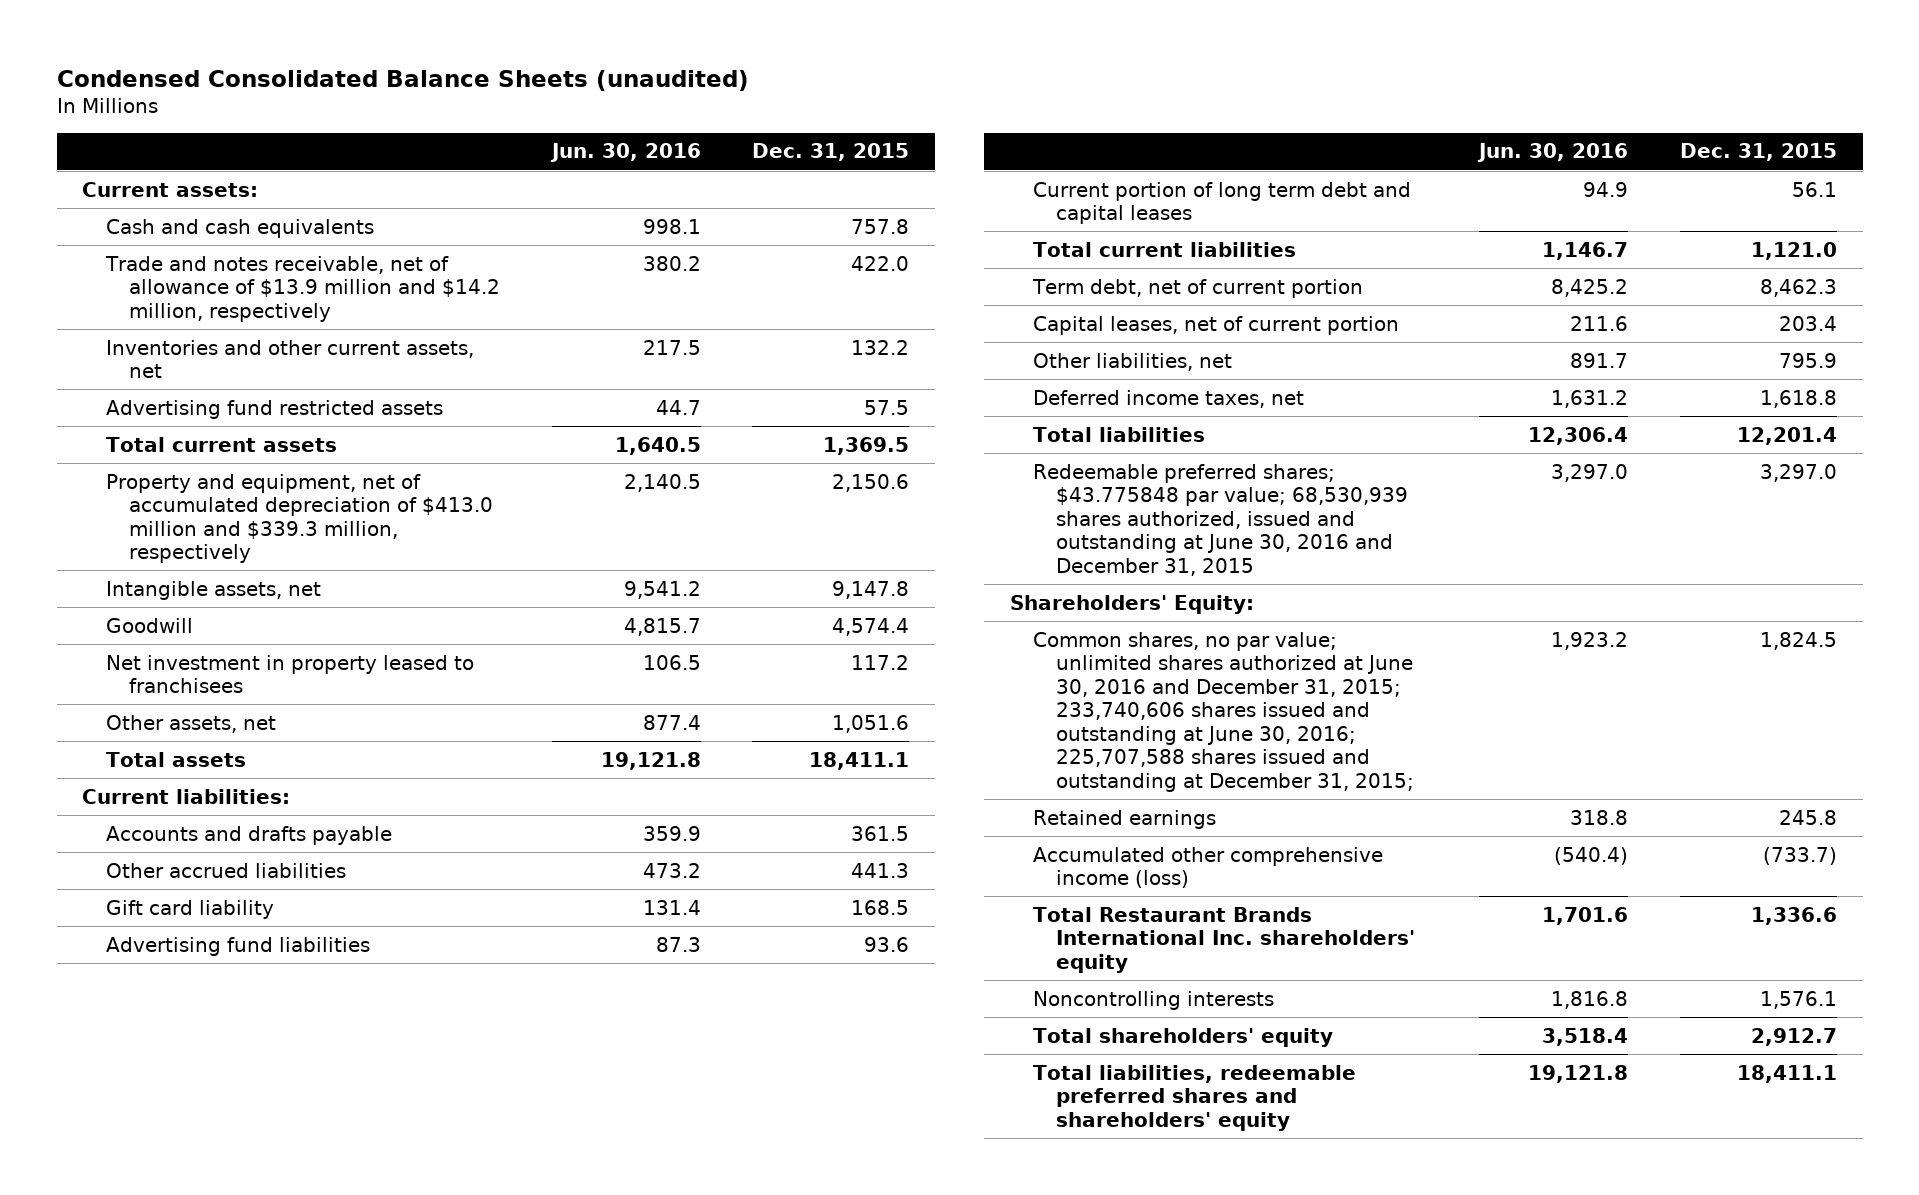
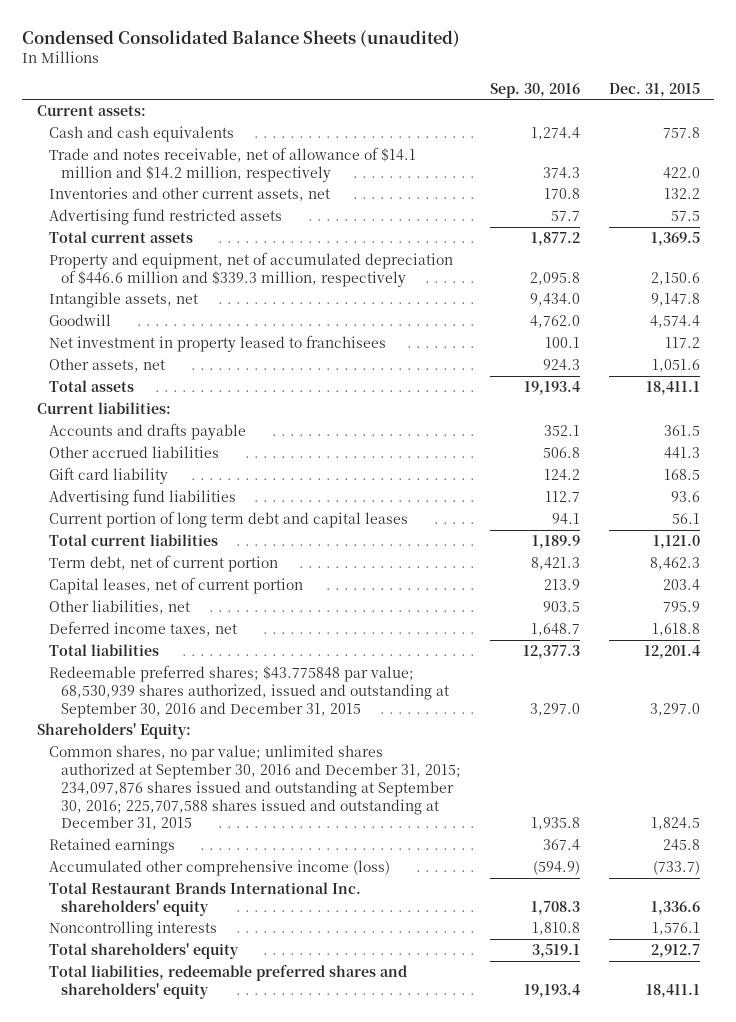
- | Jun. 30, 2016 | Dec. 31, 2015
+ | Sep. 30, 2016 | Dec. 31, 2015
- Trade and notes receivable, net of allowance of $13.9 million and $14.2 million, respectively | 380.2 | 422.0
+ Trade and notes receivable, net of allowance of $14.1 million and $14.2 million, respectively | 374.3 | 422.0
- Property and equipment, net of accumulated depreciation of $413.0 million and $339.3 million, respectively | 2,140.5 | 2,150.6
+ Property and equipment, net of accumulated depreciation of $446.6 million and $339.3 million, respectively | 2,095.8 | 2,150.6
- Redeemable preferred shares; $43.775848 par value; 68,530,939 shares authorized, issued and outstanding at June 30, 2016 and December 31, 2015 | 3,297.0 | 3,297.0
+ Redeemable preferred shares; $43.775848 par value; 68,530,939 shares authorized, issued and outstanding at September 30, 2016 and December 31, 2015 | 3,297.0 | 3,297.0
- Common shares, no par value; unlimited shares authorized at June 30, 2016 and December 31, 2015; 233,740,606 shares issued and outstanding at June 30, 2016; 225,707,588 shares issued and outstanding at December 31, 2015; | 1,923.2 | 1,824.5
+ Common shares, no par value; unlimited shares authorized at September 30, 2016 and December 31, 2015; 234,097,876 shares issued and outstanding at September 30, 2016; 225,707,588 shares issued and outstanding at December 31, 2015 | 1,935.8 | 1,824.5

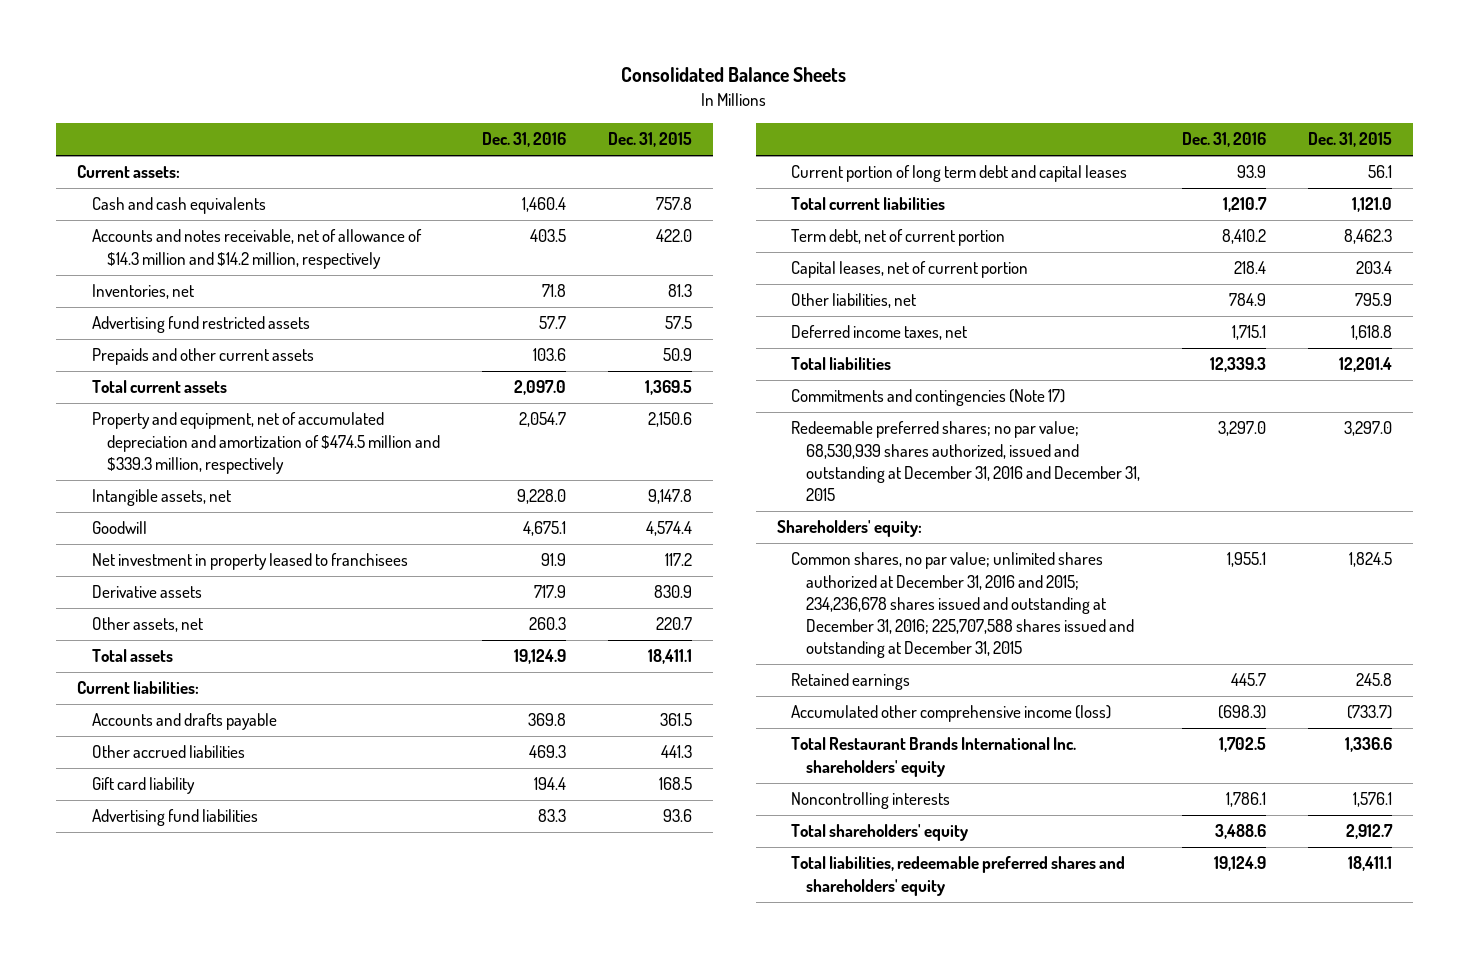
- Condensed Consolidated Balance Sheets (unaudited)
+ Consolidated Balance Sheets
- | Sep. 30, 2016 | Dec. 31, 2015
+ | Dec. 31, 2016 | Dec. 31, 2015
- Trade and notes receivable, net of allowance of $14.1 million and $14.2 million, respectively | 374.3 | 422.0
- Inventories and other current assets, net | 170.8 | 132.2
+ Accounts and notes receivable, net of allowance of $14.3 million and $14.2 million, respectively | 403.5 | 422.0
+ Inventories, net | 71.8 | 81.3
+ Prepaids and other current assets | 103.6 | 50.9
- Property and equipment, net of accumulated depreciation of $446.6 million and $339.3 million, respectively | 2,095.8 | 2,150.6
+ Property and equipment, net of accumulated depreciation and amortization of $474.5 million and $339.3 million, respectively | 2,054.7 | 2,150.6
- Other assets, net | 924.3 | 1,051.6
+ Derivative assets | 717.9 | 830.9
+ Other assets, net | 260.3 | 220.7
- Redeemable preferred shares; $43.775848 par value; 68,530,939 shares authorized, issued and outstanding at September 30, 2016 and December 31, 2015 | 3,297.0 | 3,297.0
- Shareholders' Equity:
- Common shares, no par value; unlimited shares authorized at September 30, 2016 and December 31, 2015; 234,097,876 shares issued and outstanding at September 30, 2016; 225,707,588 shares issued and outstanding at December 31, 2015 | 1,935.8 | 1,824.5
+ Commitments and contingencies (Note 17)
+ Redeemable preferred shares; no par value; 68,530,939 shares authorized, issued and outstanding at December 31, 2016 and December 31, 2015 | 3,297.0 | 3,297.0
+ Shareholders' equity:
+ Common shares, no par value; unlimited shares authorized at December 31, 2016 and 2015; 234,236,678 shares issued and outstanding at December 31, 2016; 225,707,588 shares issued and outstanding at December 31, 2015 | 1,955.1 | 1,824.5

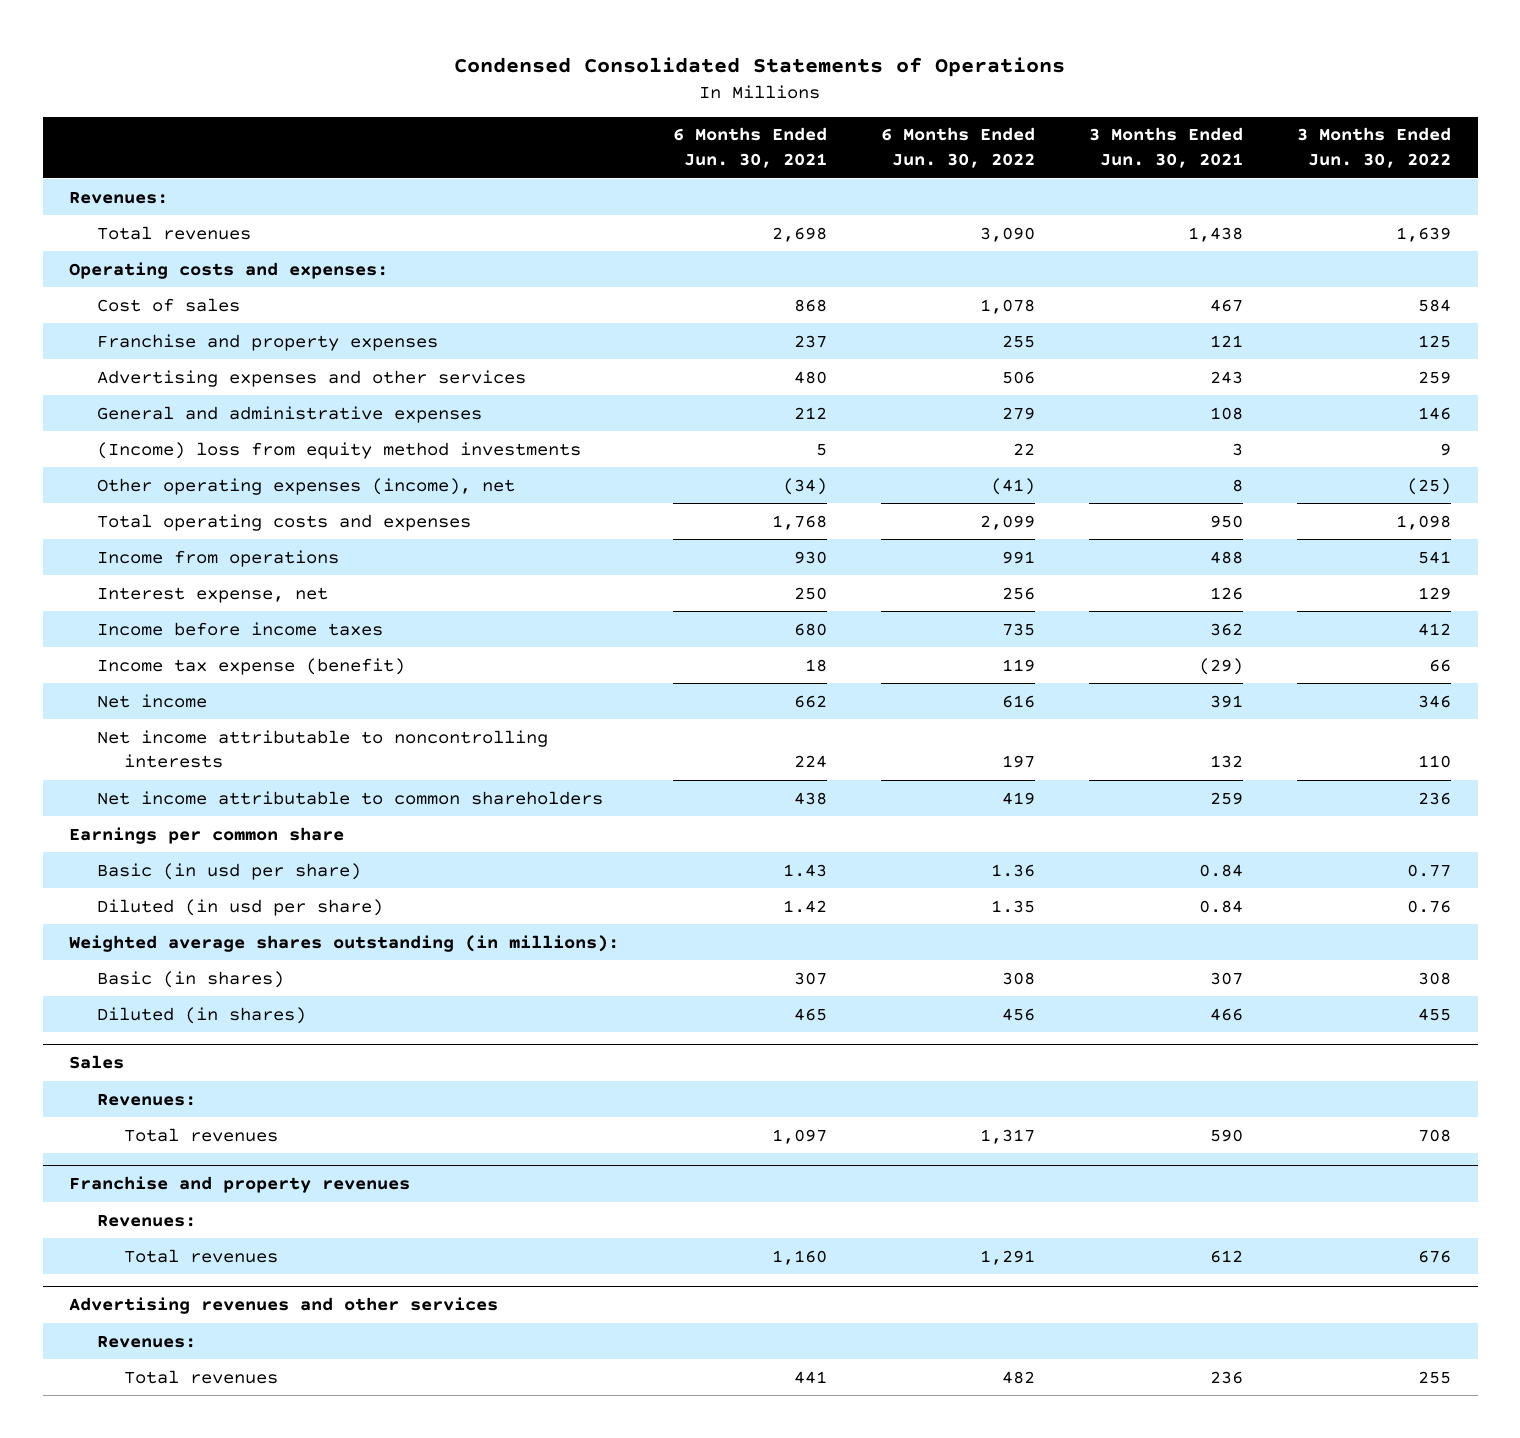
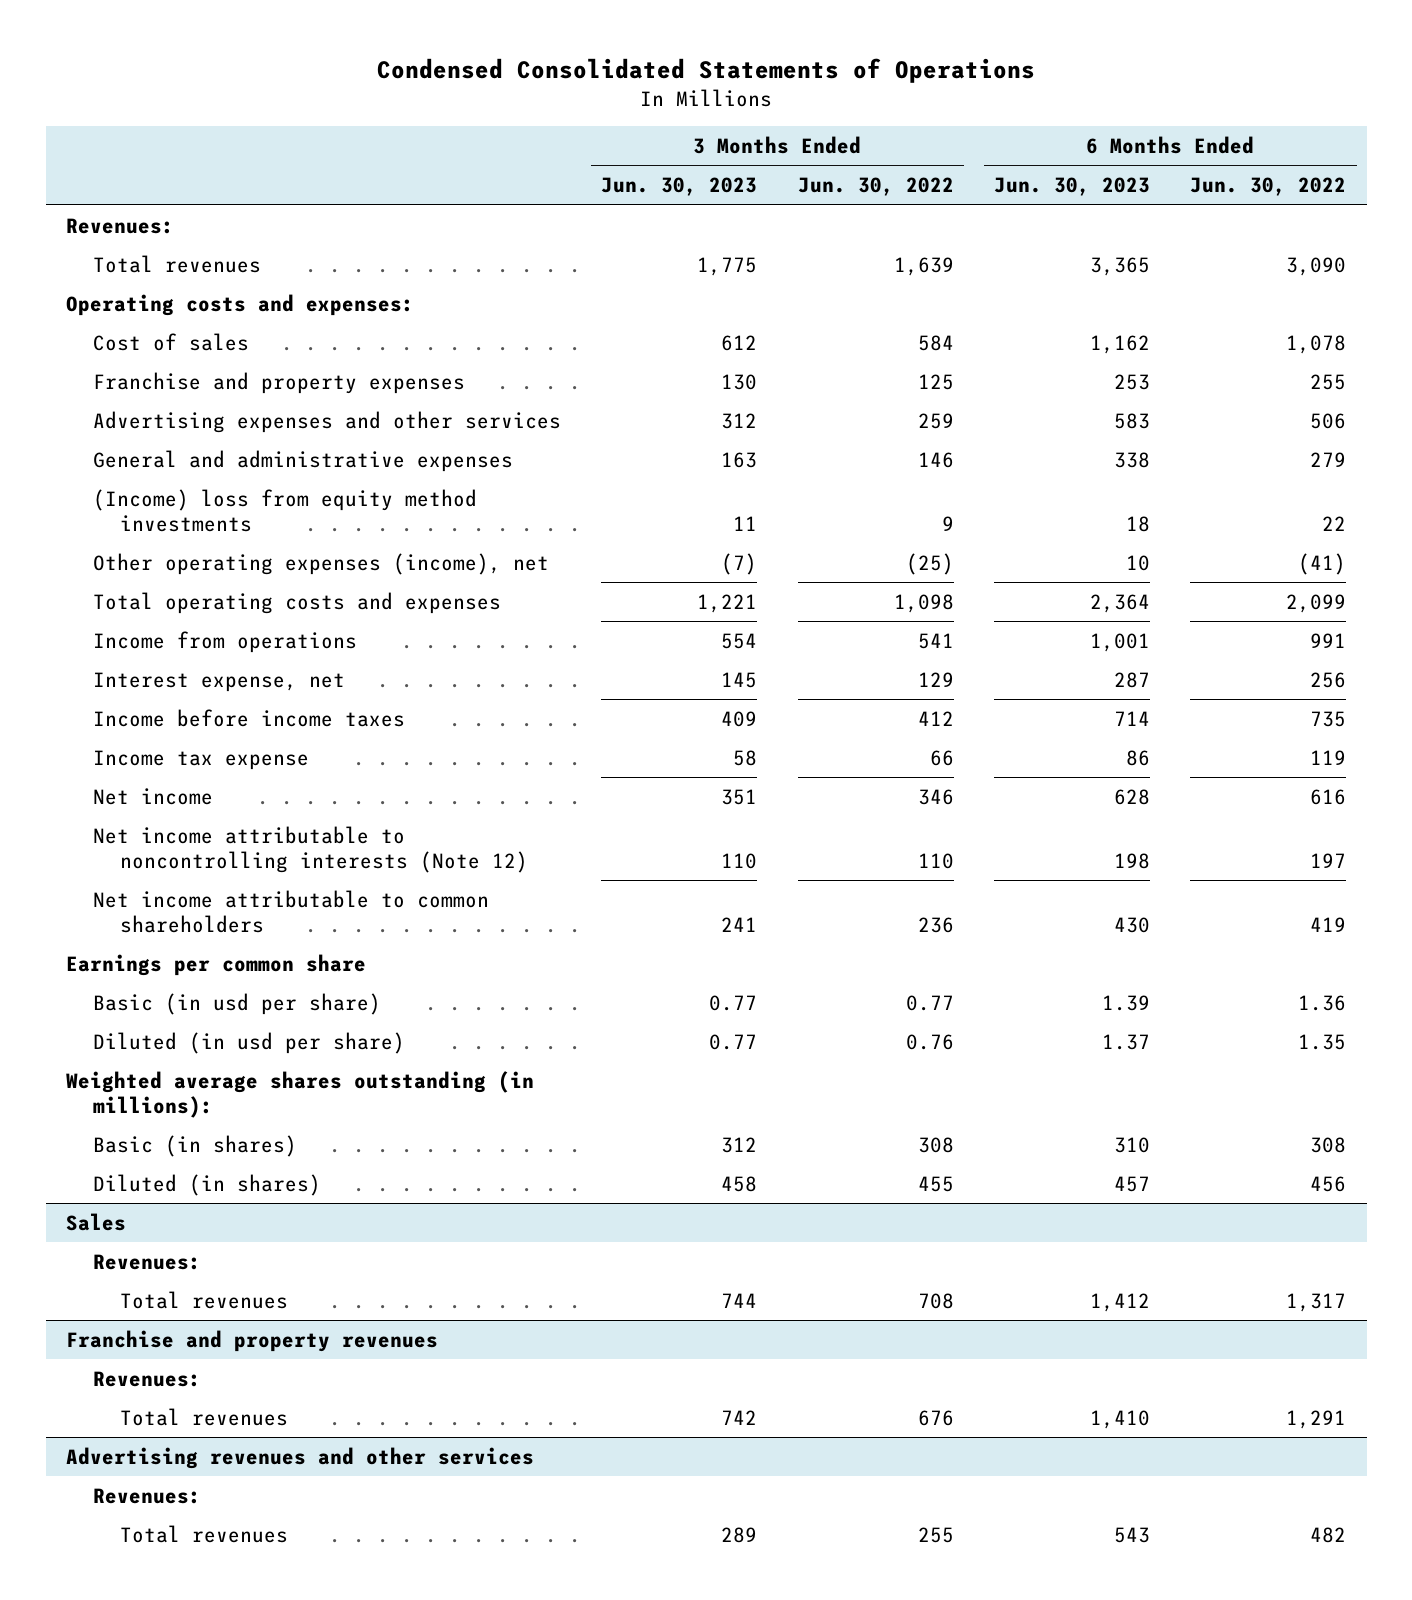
- | 6 Months Ended Jun. 30, 2021 | 6 Months Ended Jun. 30, 2022 | 3 Months Ended Jun. 30, 2021 | 3 Months Ended Jun. 30, 2022
+ | 3 Months Ended Jun. 30, 2023 | 3 Months Ended Jun. 30, 2022 | 6 Months Ended Jun. 30, 2023 | 6 Months Ended Jun. 30, 2022
- Income tax expense (benefit) | 18 | 119 | (29) | 66
+ Income tax expense | 58 | 66 | 86 | 119
- Net income attributable to noncontrolling interests | 224 | 197 | 132 | 110
+ Net income attributable to noncontrolling interests (Note 12) | 110 | 110 | 198 | 197

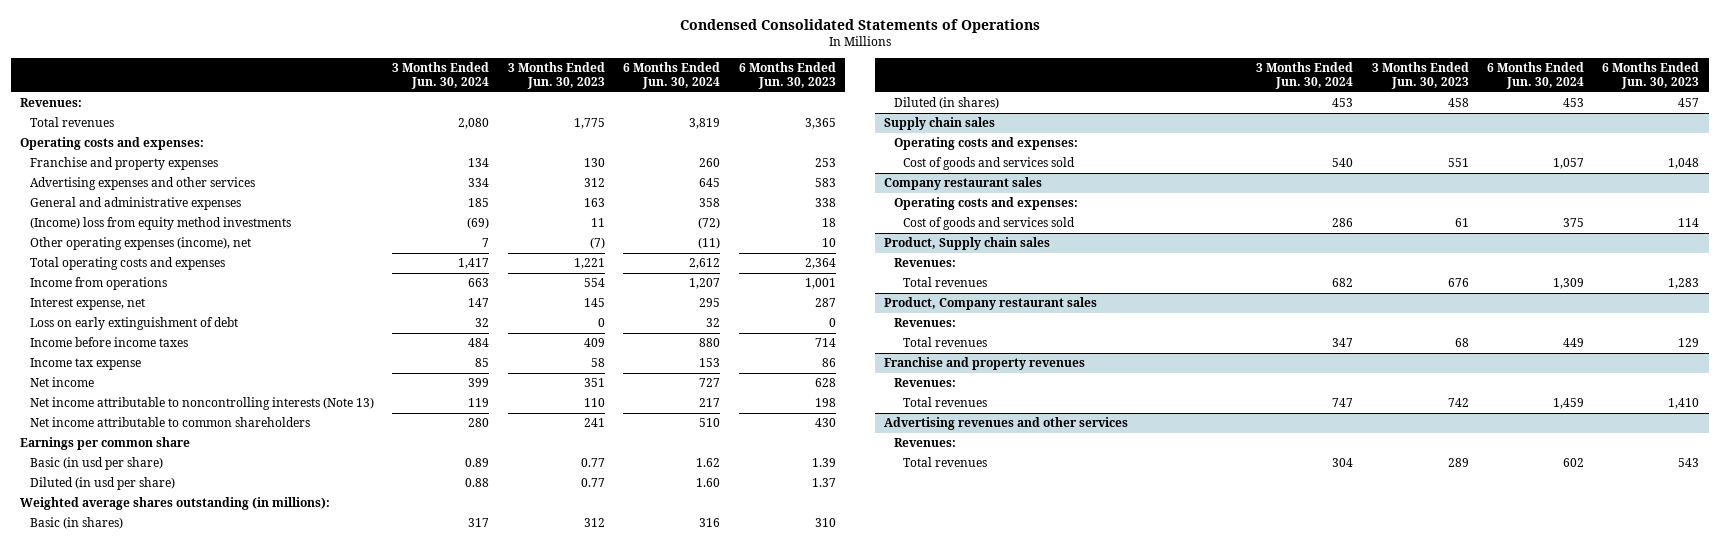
- | 3 Months Ended Jun. 30, 2023 | 3 Months Ended Jun. 30, 2022 | 6 Months Ended Jun. 30, 2023 | 6 Months Ended Jun. 30, 2022
+ | 3 Months Ended Jun. 30, 2024 | 3 Months Ended Jun. 30, 2023 | 6 Months Ended Jun. 30, 2024 | 6 Months Ended Jun. 30, 2023
- Cost of sales | 612 | 584 | 1,162 | 1,078
+ Loss on early extinguishment of debt | 32 | 0 | 32 | 0
- Net income attributable to noncontrolling interests (Note 12) | 110 | 110 | 198 | 197
+ Net income attributable to noncontrolling interests (Note 13) | 119 | 110 | 217 | 198
- Sales
+ Supply chain sales
+ Operating costs and expenses:
+ Cost of goods and services sold | 540 | 551 | 1,057 | 1,048
+ Company restaurant sales
+ Operating costs and expenses:
+ Cost of goods and services sold | 286 | 61 | 375 | 114
+ Product, Supply chain sales
- Total revenues | 744 | 708 | 1,412 | 1,317
+ Total revenues | 682 | 676 | 1,309 | 1,283
+ Product, Company restaurant sales
+ Revenues:
+ Total revenues | 347 | 68 | 449 | 129

